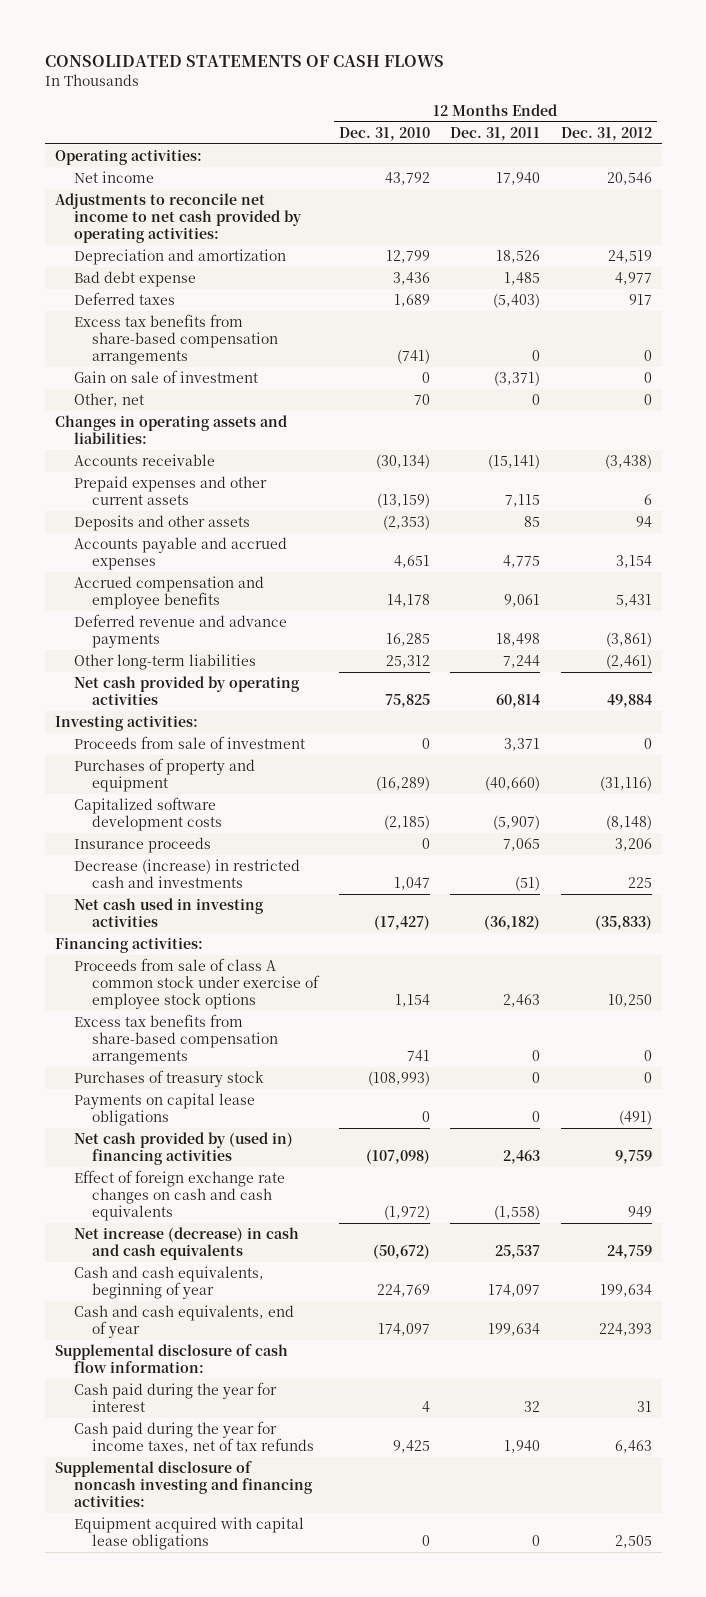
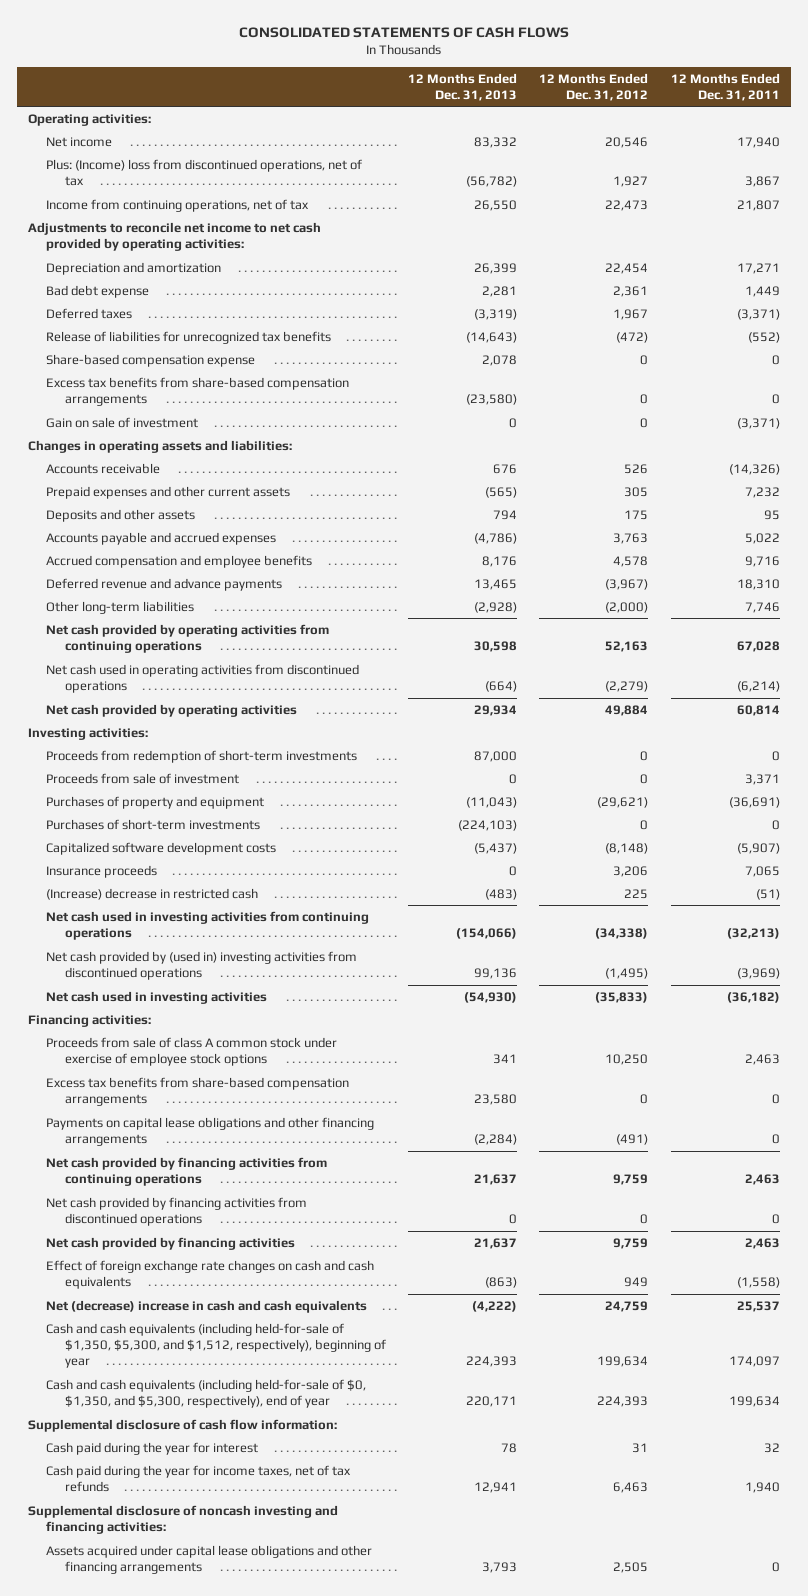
- | 12 Months Ended Dec. 31, 2010 | 12 Months Ended Dec. 31, 2011 | 12 Months Ended Dec. 31, 2012
+ | 12 Months Ended Dec. 31, 2013 | 12 Months Ended Dec. 31, 2012 | 12 Months Ended Dec. 31, 2011
+ Plus: (Income) loss from discontinued operations, net of tax | (56,782) | 1,927 | 3,867
+ Income from continuing operations, net of tax | 26,550 | 22,473 | 21,807
- Depreciation and amortization | 12,799 | 18,526 | 24,519
- Bad debt expense | 3,436 | 1,485 | 4,977
- Deferred taxes | 1,689 | (5,403) | 917
+ Depreciation and amortization | 26,399 | 22,454 | 17,271
+ Bad debt expense | 2,281 | 2,361 | 1,449
+ Deferred taxes | (3,319) | 1,967 | (3,371)
+ Release of liabilities for unrecognized tax benefits | (14,643) | (472) | (552)
+ Share-based compensation expense | 2,078 | 0 | 0
- Other, net | 70 | 0 | 0
- Accounts receivable | (30,134) | (15,141) | (3,438)
- Prepaid expenses and other current assets | (13,159) | 7,115 | 6
- Deposits and other assets | (2,353) | 85 | 94
- Accounts payable and accrued expenses | 4,651 | 4,775 | 3,154
- Accrued compensation and employee benefits | 14,178 | 9,061 | 5,431
- Deferred revenue and advance payments | 16,285 | 18,498 | (3,861)
- Other long-term liabilities | 25,312 | 7,244 | (2,461)
+ Accounts receivable | 676 | 526 | (14,326)
+ Prepaid expenses and other current assets | (565) | 305 | 7,232
+ Deposits and other assets | 794 | 175 | 95
+ Accounts payable and accrued expenses | (4,786) | 3,763 | 5,022
+ Accrued compensation and employee benefits | 8,176 | 4,578 | 9,716
+ Deferred revenue and advance payments | 13,465 | (3,967) | 18,310
+ Other long-term liabilities | (2,928) | (2,000) | 7,746
+ Net cash provided by operating activities from continuing operations | 30,598 | 52,163 | 67,028
+ Net cash used in operating activities from discontinued operations | (664) | (2,279) | (6,214)
+ Proceeds from redemption of short-term investments | 87,000 | 0 | 0
- Purchases of property and equipment | (16,289) | (40,660) | (31,116)
+ Purchases of property and equipment | (11,043) | (29,621) | (36,691)
+ Purchases of short-term investments | (224,103) | 0 | 0
- Decrease (increase) in restricted cash and investments | 1,047 | (51) | 225
+ (Increase) decrease in restricted cash | (483) | 225 | (51)
+ Net cash used in investing activities from continuing operations | (154,066) | (34,338) | (32,213)
+ Net cash provided by (used in) investing activities from discontinued operations | 99,136 | (1,495) | (3,969)
- Purchases of treasury stock | (108,993) | 0 | 0
- Payments on capital lease obligations | 0 | 0 | (491)
- Net cash provided by (used in) financing activities | (107,098) | 2,463 | 9,759
+ Payments on capital lease obligations and other financing arrangements | (2,284) | (491) | 0
+ Net cash provided by financing activities from continuing operations | 21,637 | 9,759 | 2,463
+ Net cash provided by financing activities from discontinued operations | 0 | 0 | 0
+ Net cash provided by financing activities | 21,637 | 9,759 | 2,463
- Net increase (decrease) in cash and cash equivalents | (50,672) | 25,537 | 24,759
- Cash and cash equivalents, beginning of year | 224,769 | 174,097 | 199,634
- Cash and cash equivalents, end of year | 174,097 | 199,634 | 224,393
+ Net (decrease) increase in cash and cash equivalents | (4,222) | 24,759 | 25,537
+ Cash and cash equivalents (including held-for-sale of $1,350, $5,300, and $1,512, respectively), beginning of year | 224,393 | 199,634 | 174,097
+ Cash and cash equivalents (including held-for-sale of $0, $1,350, and $5,300, respectively), end of year | 220,171 | 224,393 | 199,634
- Equipment acquired with capital lease obligations | 0 | 0 | 2,505
+ Assets acquired under capital lease obligations and other financing arrangements | 3,793 | 2,505 | 0

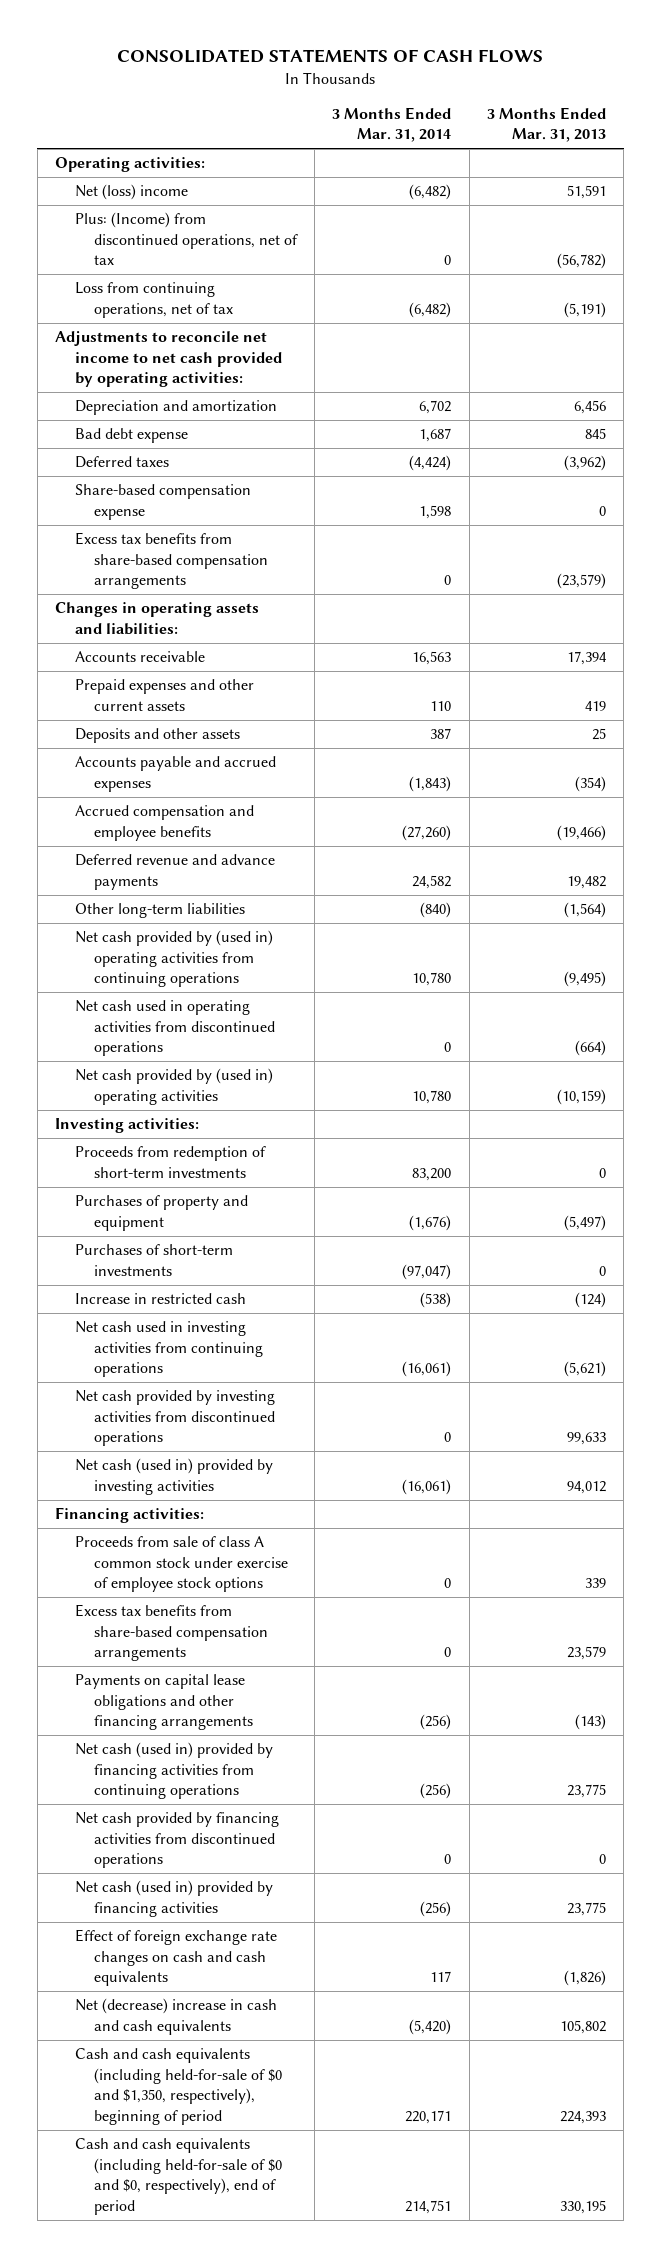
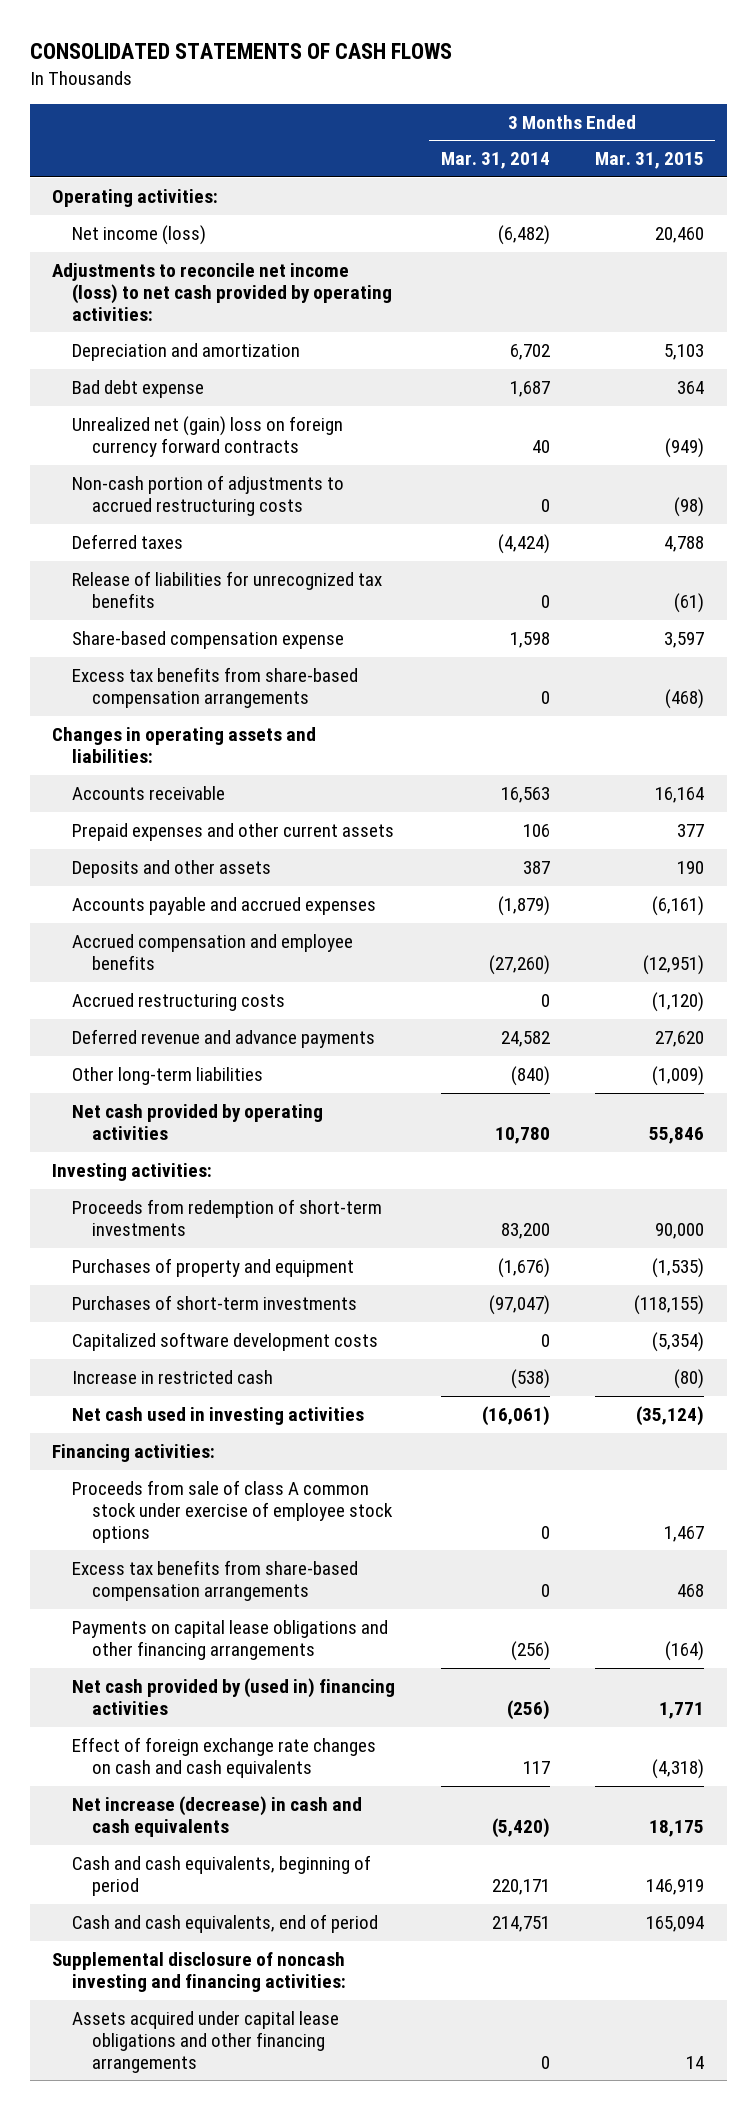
- | 3 Months Ended Mar. 31, 2014 | 3 Months Ended Mar. 31, 2013
+ | 3 Months Ended Mar. 31, 2014 | 3 Months Ended Mar. 31, 2015
- Net (loss) income | (6,482) | 51,591
- Plus: (Income) from discontinued operations, net of tax | 0 | (56,782)
- Loss from continuing operations, net of tax | (6,482) | (5,191)
- Adjustments to reconcile net income to net cash provided by operating activities:
+ Net income (loss) | (6,482) | 20,460
+ Adjustments to reconcile net income (loss) to net cash provided by operating activities:
+ Unrealized net (gain) loss on foreign currency forward contracts | 40 | (949)
+ Non-cash portion of adjustments to accrued restructuring costs | 0 | (98)
+ Release of liabilities for unrecognized tax benefits | 0 | (61)
- Prepaid expenses and other current assets | 110 | 419
+ Prepaid expenses and other current assets | 106 | 377
- Accounts payable and accrued expenses | (1,843) | (354)
+ Accounts payable and accrued expenses | (1,879) | (6,161)
+ Accrued restructuring costs | 0 | (1,120)
- Net cash provided by (used in) operating activities from continuing operations | 10,780 | (9,495)
- Net cash used in operating activities from discontinued operations | 0 | (664)
- Net cash provided by (used in) operating activities | 10,780 | (10,159)
+ Net cash provided by operating activities | 10,780 | 55,846
+ Capitalized software development costs | 0 | (5,354)
- Net cash used in investing activities from continuing operations | (16,061) | (5,621)
- Net cash provided by investing activities from discontinued operations | 0 | 99,633
- Net cash (used in) provided by investing activities | (16,061) | 94,012
+ Net cash used in investing activities | (16,061) | (35,124)
- Net cash (used in) provided by financing activities from continuing operations | (256) | 23,775
- Net cash provided by financing activities from discontinued operations | 0 | 0
- Net cash (used in) provided by financing activities | (256) | 23,775
+ Net cash provided by (used in) financing activities | (256) | 1,771
- Net (decrease) increase in cash and cash equivalents | (5,420) | 105,802
- Cash and cash equivalents (including held-for-sale of $0 and $1,350, respectively), beginning of period | 220,171 | 224,393
- Cash and cash equivalents (including held-for-sale of $0 and $0, respectively), end of period | 214,751 | 330,195
+ Net increase (decrease) in cash and cash equivalents | (5,420) | 18,175
+ Cash and cash equivalents, beginning of period | 220,171 | 146,919
+ Cash and cash equivalents, end of period | 214,751 | 165,094
+ Supplemental disclosure of noncash investing and financing activities:
+ Assets acquired under capital lease obligations and other financing arrangements | 0 | 14

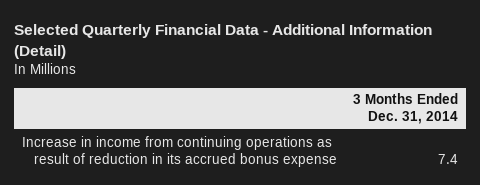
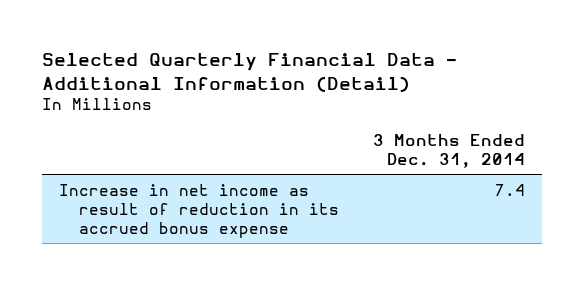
- Increase in income from continuing operations as result of reduction in its accrued bonus expense | 7.4
+ Increase in net income as result of reduction in its accrued bonus expense | 7.4

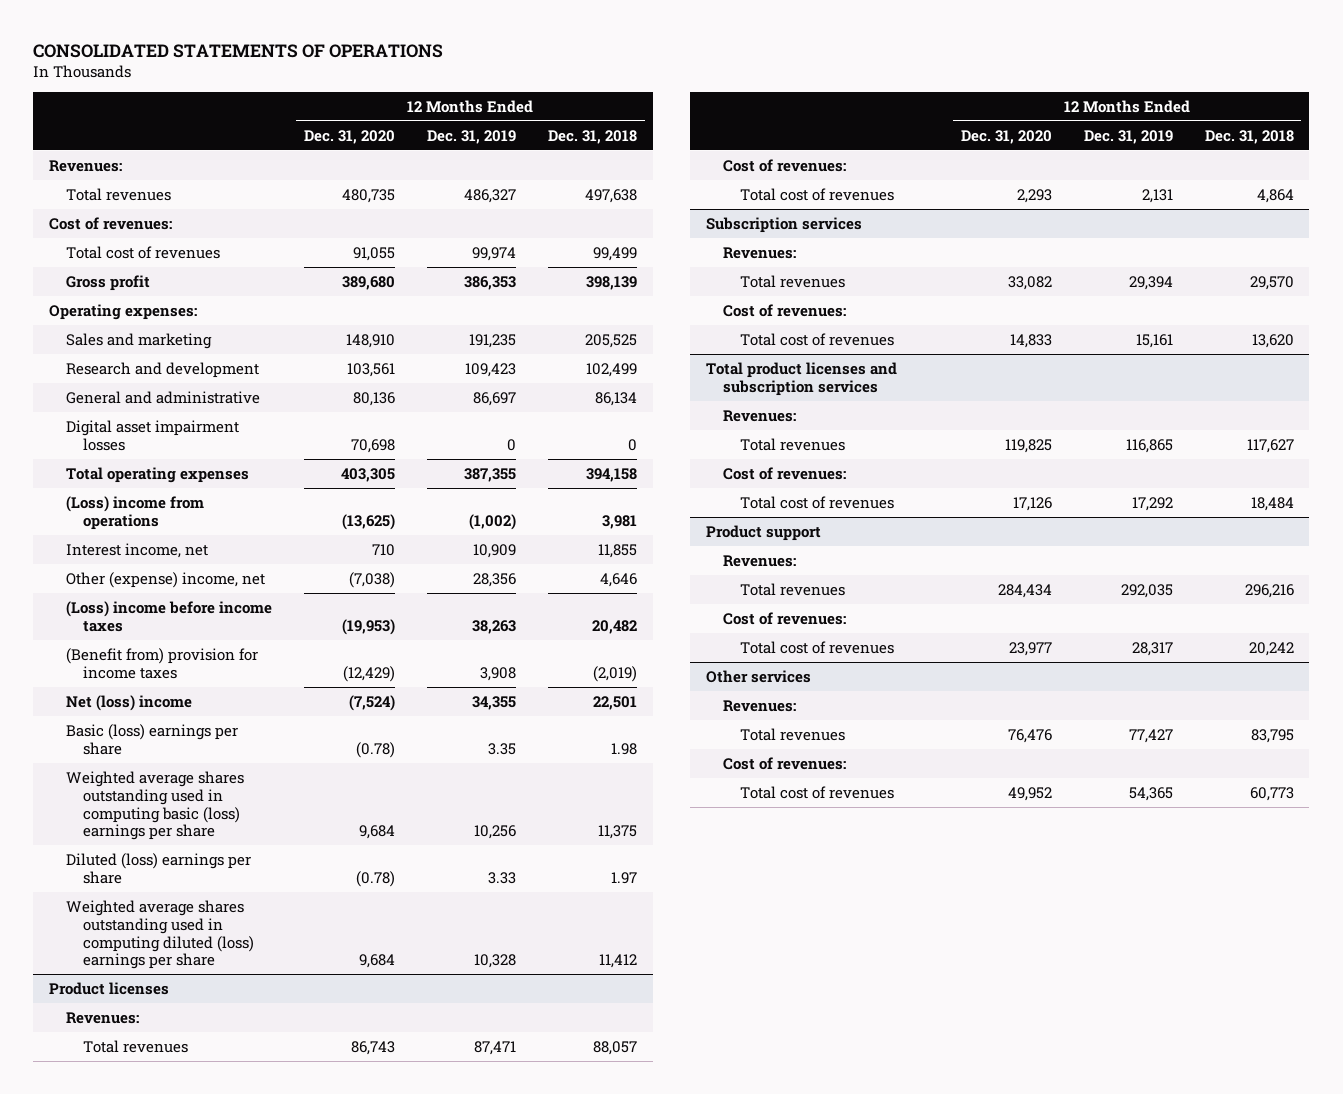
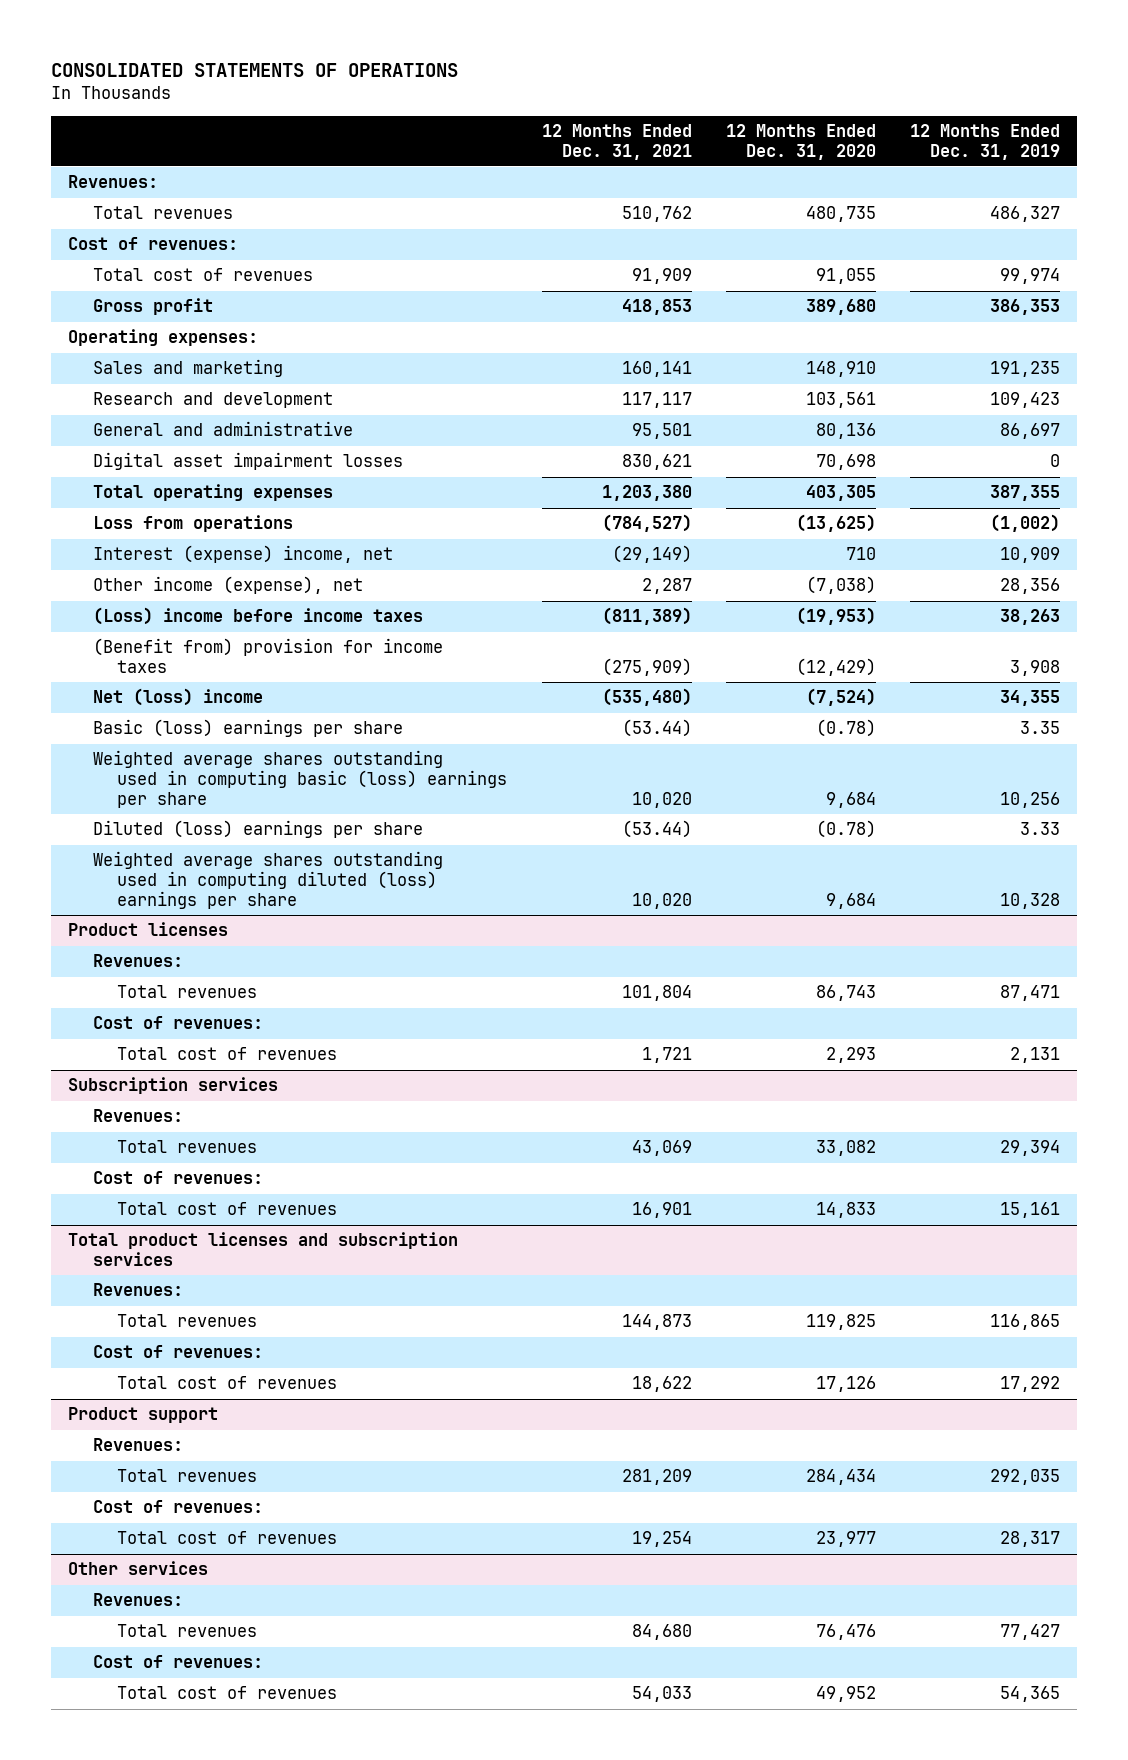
- | 12 Months Ended Dec. 31, 2020 | 12 Months Ended Dec. 31, 2019 | 12 Months Ended Dec. 31, 2018
+ | 12 Months Ended Dec. 31, 2021 | 12 Months Ended Dec. 31, 2020 | 12 Months Ended Dec. 31, 2019
- (Loss) income from operations | (13,625) | (1,002) | 3,981
- Interest income, net | 710 | 10,909 | 11,855
- Other (expense) income, net | (7,038) | 28,356 | 4,646
+ Loss from operations | (784,527) | (13,625) | (1,002)
+ Interest (expense) income, net | (29,149) | 710 | 10,909
+ Other income (expense), net | 2,287 | (7,038) | 28,356

